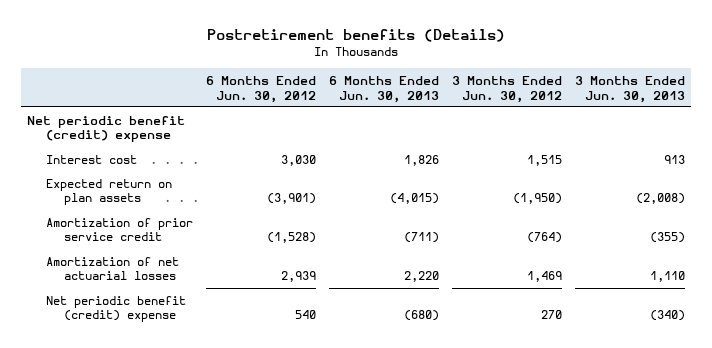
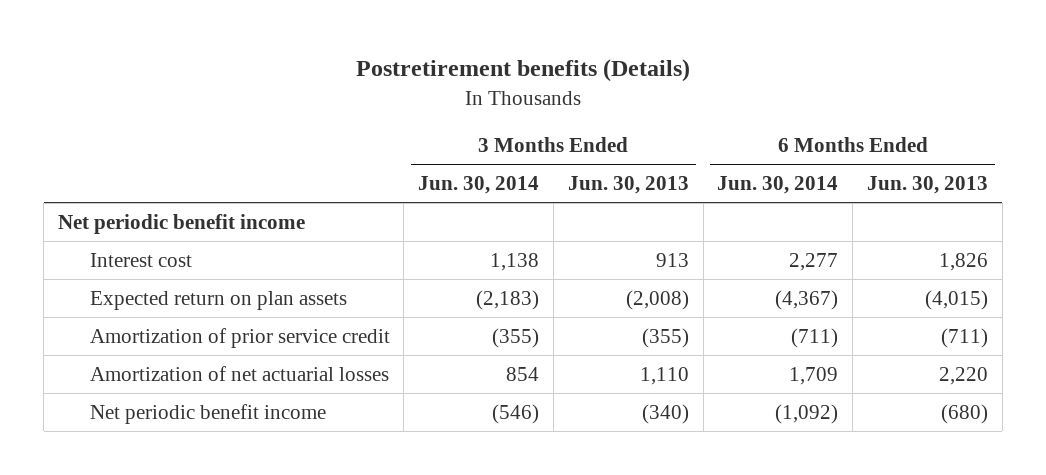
- | 6 Months Ended Jun. 30, 2012 | 6 Months Ended Jun. 30, 2013 | 3 Months Ended Jun. 30, 2012 | 3 Months Ended Jun. 30, 2013
+ | 3 Months Ended Jun. 30, 2014 | 3 Months Ended Jun. 30, 2013 | 6 Months Ended Jun. 30, 2014 | 6 Months Ended Jun. 30, 2013
- Net periodic benefit (credit) expense
+ Net periodic benefit income
- Net periodic benefit (credit) expense | 540 | (680) | 270 | (340)
+ Net periodic benefit income | (546) | (340) | (1,092) | (680)

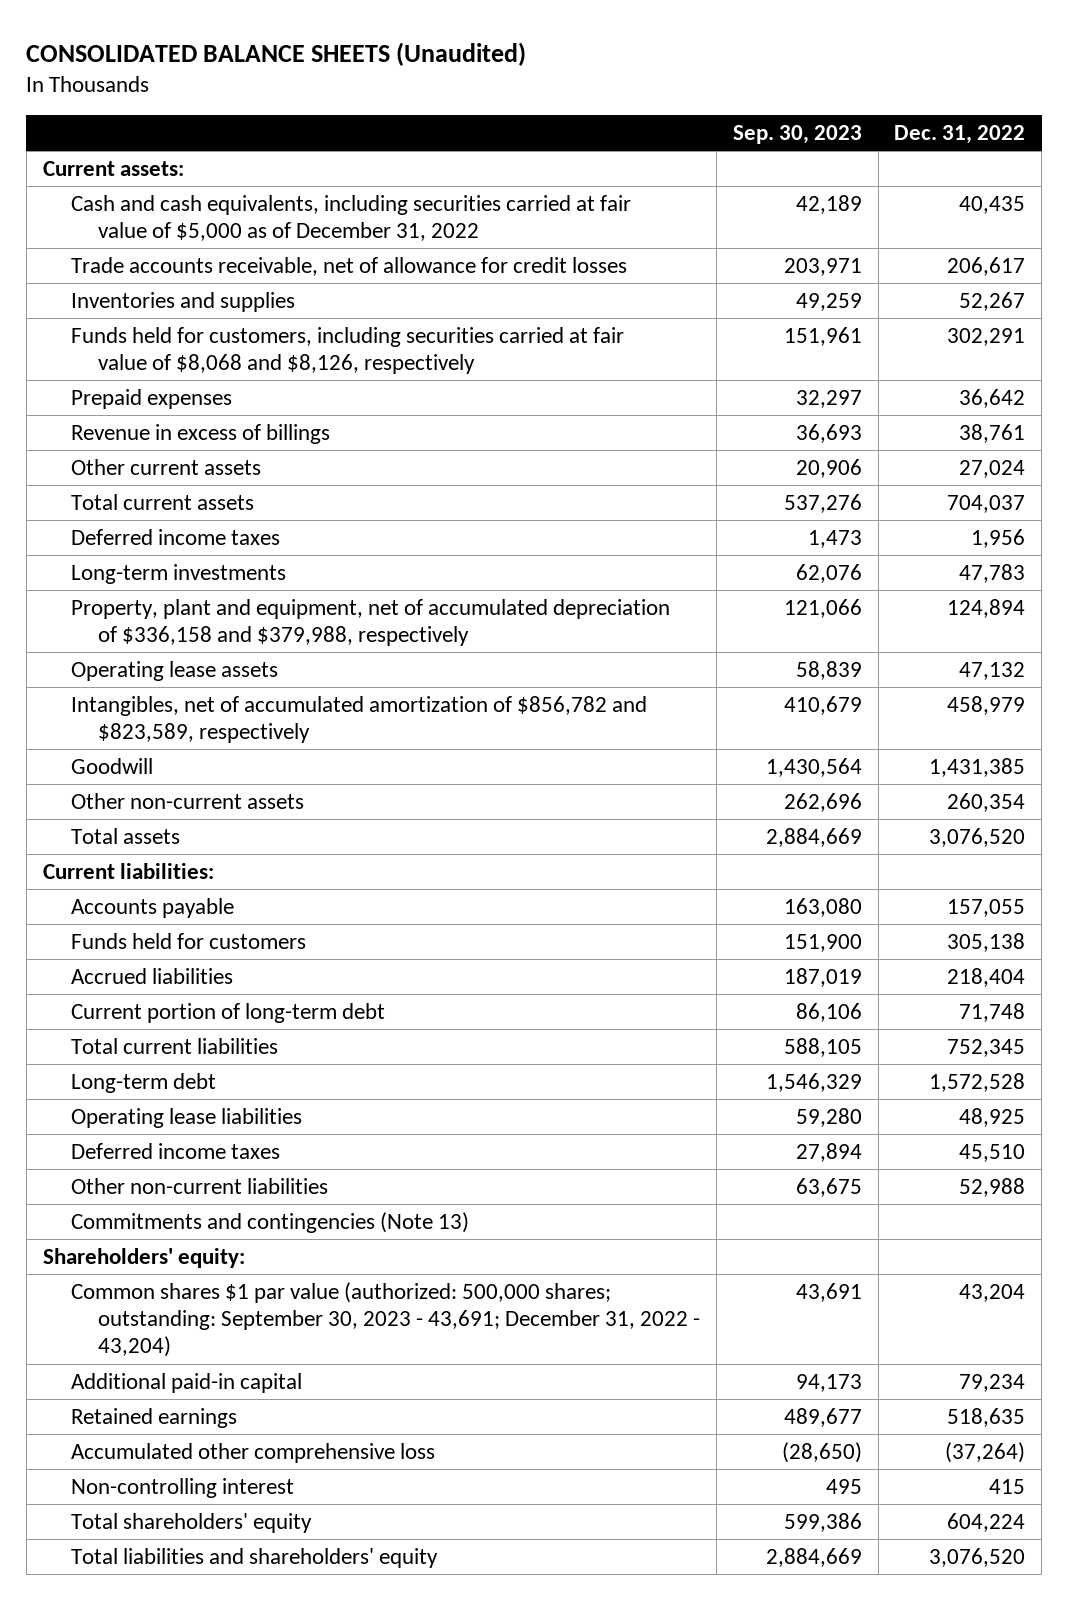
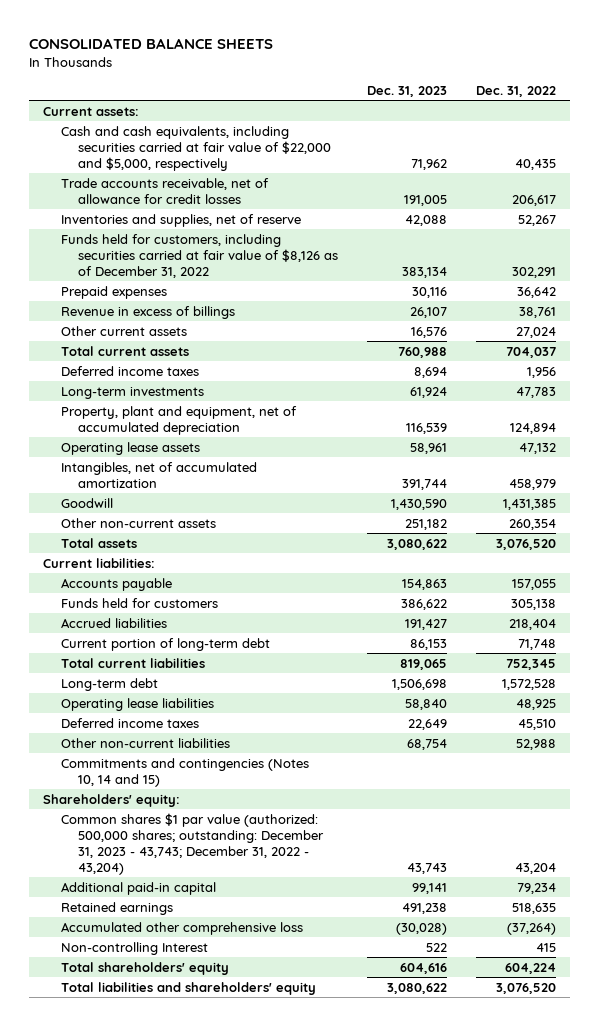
- CONSOLIDATED BALANCE SHEETS (Unaudited)
+ CONSOLIDATED BALANCE SHEETS
- | Sep. 30, 2023 | Dec. 31, 2022
+ | Dec. 31, 2023 | Dec. 31, 2022
- Cash and cash equivalents, including securities carried at fair value of $5,000 as of December 31, 2022 | 42,189 | 40,435
+ Cash and cash equivalents, including securities carried at fair value of $22,000 and $5,000, respectively | 71,962 | 40,435
- Inventories and supplies | 49,259 | 52,267
- Funds held for customers, including securities carried at fair value of $8,068 and $8,126, respectively | 151,961 | 302,291
+ Inventories and supplies, net of reserve | 42,088 | 52,267
+ Funds held for customers, including securities carried at fair value of $8,126 as of December 31, 2022 | 383,134 | 302,291
- Property, plant and equipment, net of accumulated depreciation of $336,158 and $379,988, respectively | 121,066 | 124,894
+ Property, plant and equipment, net of accumulated depreciation | 116,539 | 124,894
- Intangibles, net of accumulated amortization of $856,782 and $823,589, respectively | 410,679 | 458,979
+ Intangibles, net of accumulated amortization | 391,744 | 458,979
- Commitments and contingencies (Note 13)
+ Commitments and contingencies (Notes 10, 14 and 15)
- Common shares $1 par value (authorized: 500,000 shares; outstanding: September 30, 2023 - 43,691; December 31, 2022 - 43,204) | 43,691 | 43,204
+ Common shares $1 par value (authorized: 500,000 shares; outstanding: December 31, 2023 - 43,743; December 31, 2022 - 43,204) | 43,743 | 43,204
- Non-controlling interest | 495 | 415
+ Non-controlling Interest | 522 | 415

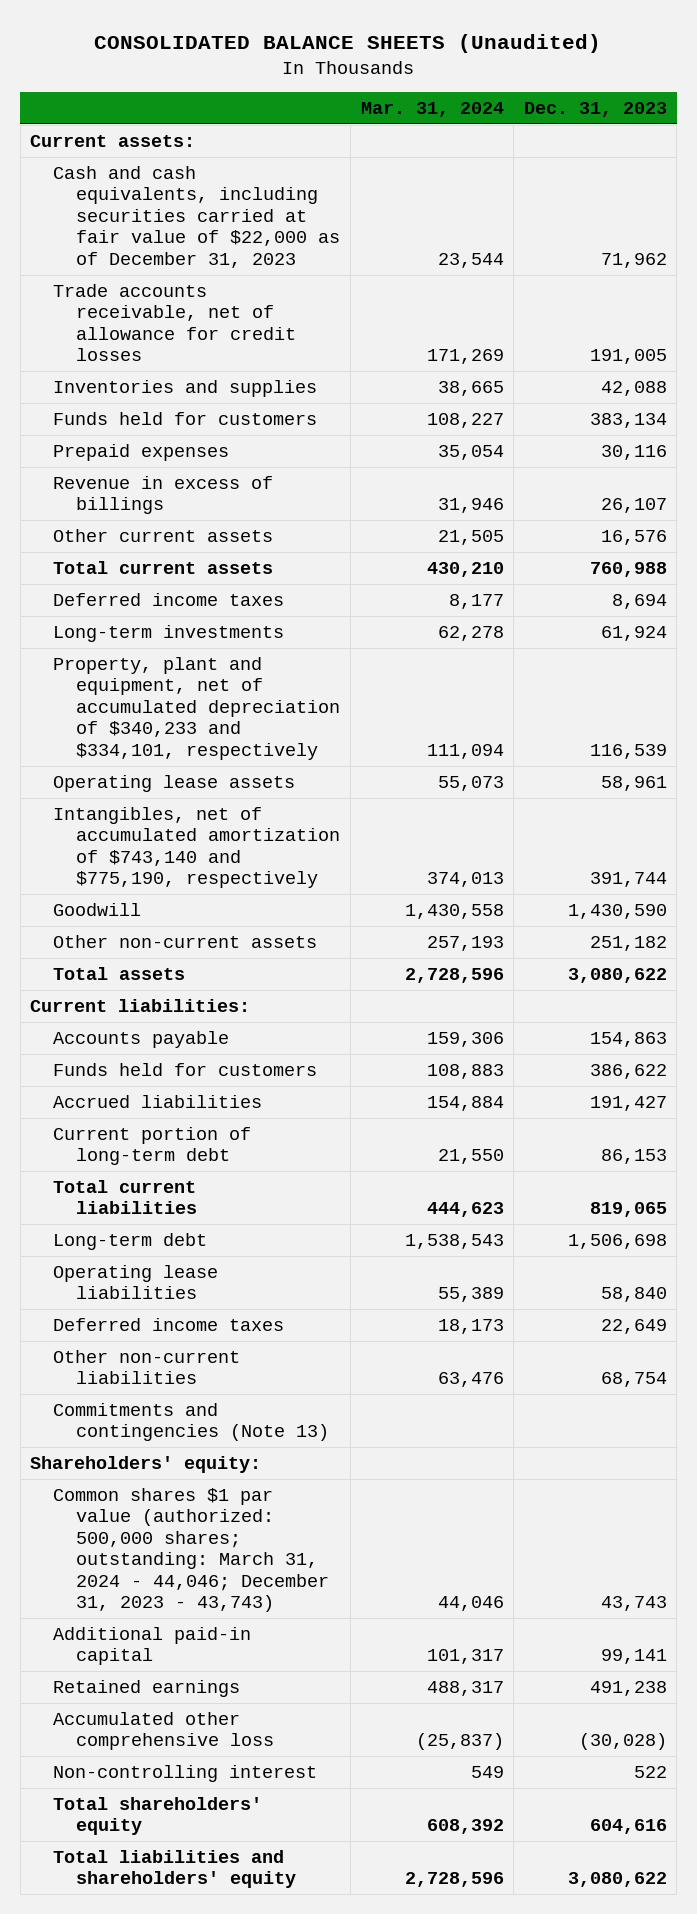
- CONSOLIDATED BALANCE SHEETS
+ CONSOLIDATED BALANCE SHEETS (Unaudited)
- | Dec. 31, 2023 | Dec. 31, 2022
+ | Mar. 31, 2024 | Dec. 31, 2023
- Cash and cash equivalents, including securities carried at fair value of $22,000 and $5,000, respectively | 71,962 | 40,435
+ Cash and cash equivalents, including securities carried at fair value of $22,000 as of December 31, 2023 | 23,544 | 71,962
- Inventories and supplies, net of reserve | 42,088 | 52,267
- Funds held for customers, including securities carried at fair value of $8,126 as of December 31, 2022 | 383,134 | 302,291
+ Inventories and supplies | 38,665 | 42,088
+ Funds held for customers | 108,227 | 383,134
- Property, plant and equipment, net of accumulated depreciation | 116,539 | 124,894
+ Property, plant and equipment, net of accumulated depreciation of $340,233 and $334,101, respectively | 111,094 | 116,539
- Intangibles, net of accumulated amortization | 391,744 | 458,979
+ Intangibles, net of accumulated amortization of $743,140 and $775,190, respectively | 374,013 | 391,744
- Commitments and contingencies (Notes 10, 14 and 15)
+ Commitments and contingencies (Note 13)
- Common shares $1 par value (authorized: 500,000 shares; outstanding: December 31, 2023 - 43,743; December 31, 2022 - 43,204) | 43,743 | 43,204
+ Common shares $1 par value (authorized: 500,000 shares; outstanding: March 31, 2024 - 44,046; December 31, 2023 - 43,743) | 44,046 | 43,743
- Non-controlling Interest | 522 | 415
+ Non-controlling interest | 549 | 522

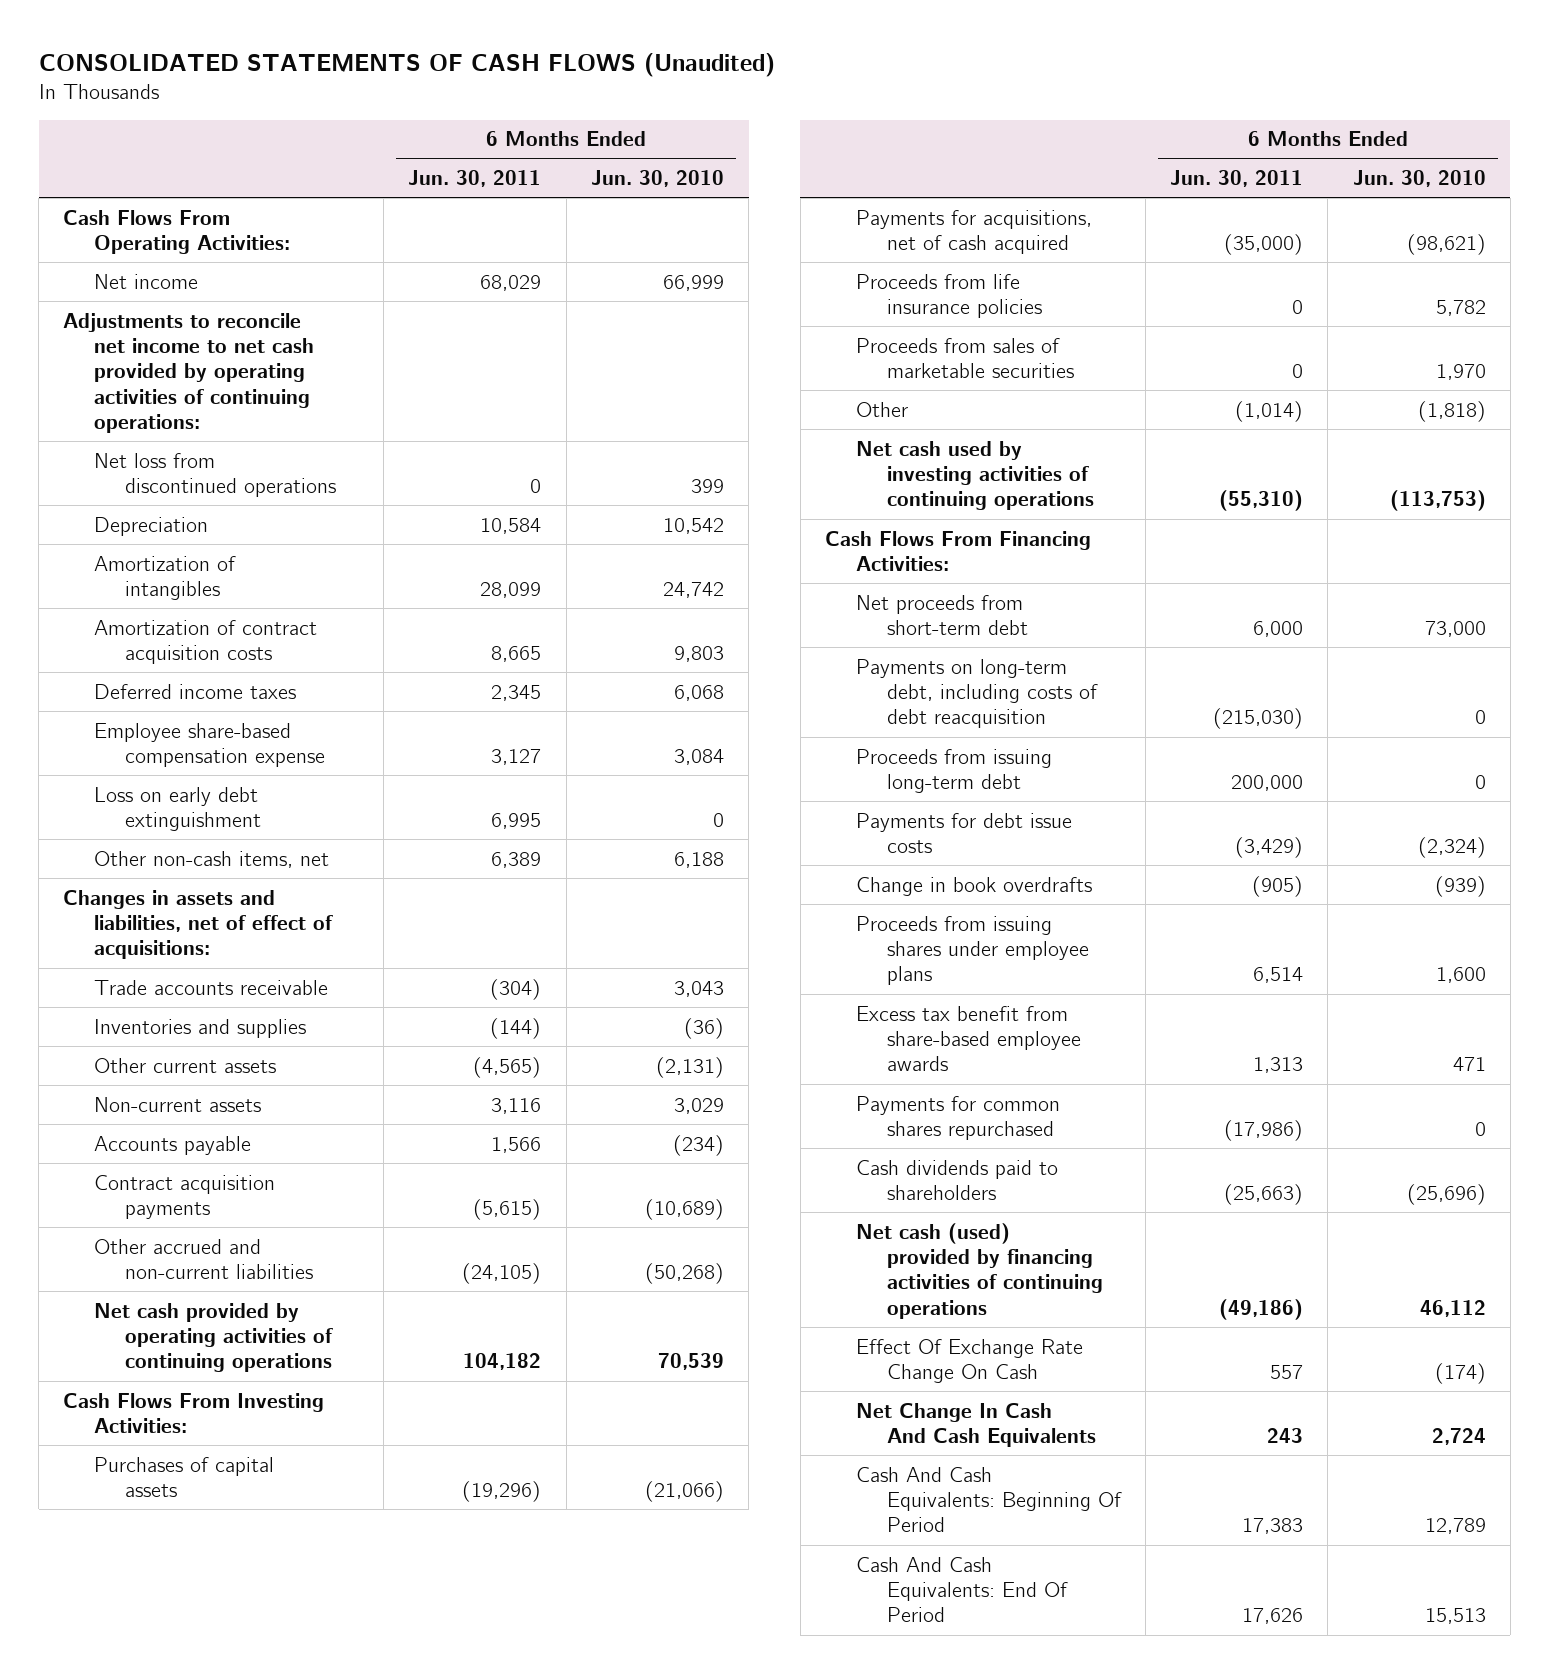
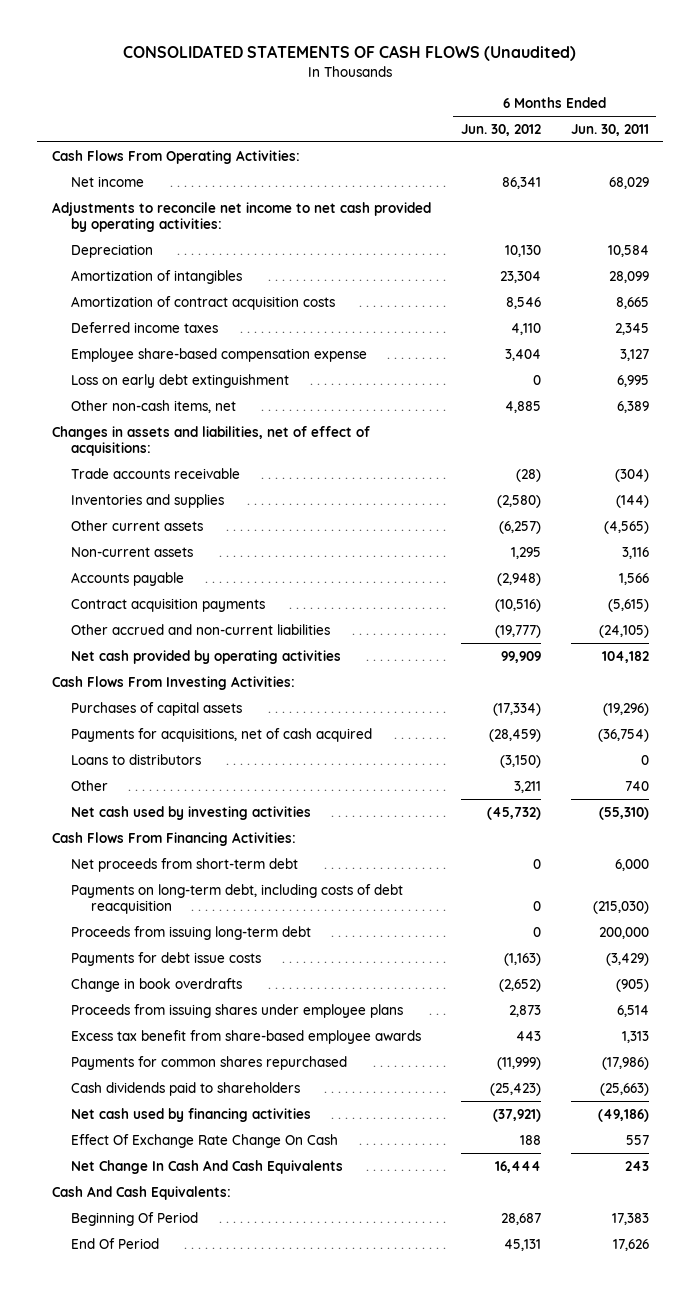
- | 6 Months Ended Jun. 30, 2011 | 6 Months Ended Jun. 30, 2010
+ | 6 Months Ended Jun. 30, 2012 | 6 Months Ended Jun. 30, 2011
- Adjustments to reconcile net income to net cash provided by operating activities of continuing operations:
- Net loss from discontinued operations | 0 | 399
+ Adjustments to reconcile net income to net cash provided by operating activities:
- Net cash provided by operating activities of continuing operations | 104,182 | 70,539
+ Net cash provided by operating activities | 99,909 | 104,182
- Payments for acquisitions, net of cash acquired | (35,000) | (98,621)
- Proceeds from life insurance policies | 0 | 5,782
- Proceeds from sales of marketable securities | 0 | 1,970
- Other | (1,014) | (1,818)
- Net cash used by investing activities of continuing operations | (55,310) | (113,753)
+ Payments for acquisitions, net of cash acquired | (28,459) | (36,754)
+ Loans to distributors | (3,150) | 0
+ Other | 3,211 | 740
+ Net cash used by investing activities | (45,732) | (55,310)
- Net cash (used) provided by financing activities of continuing operations | (49,186) | 46,112
+ Net cash used by financing activities | (37,921) | (49,186)
- Cash And Cash Equivalents: Beginning Of Period | 17,383 | 12,789
- Cash And Cash Equivalents: End Of Period | 17,626 | 15,513
+ Cash And Cash Equivalents:
+ Beginning Of Period | 28,687 | 17,383
+ End Of Period | 45,131 | 17,626

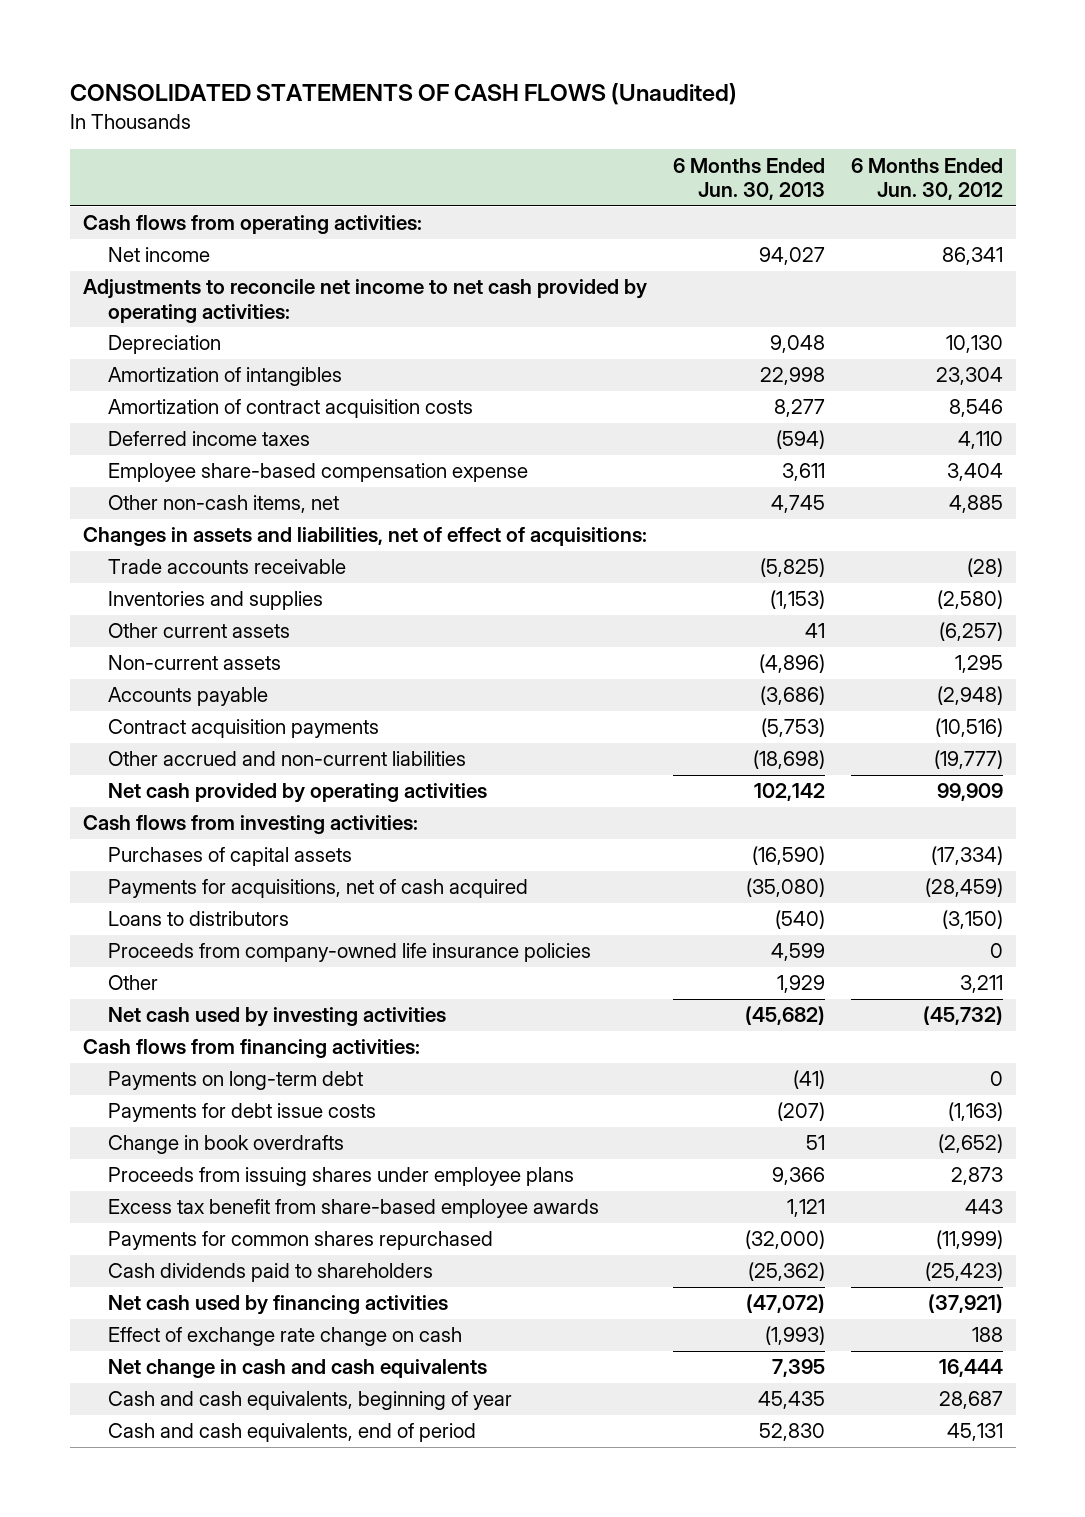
- | 6 Months Ended Jun. 30, 2012 | 6 Months Ended Jun. 30, 2011
+ | 6 Months Ended Jun. 30, 2013 | 6 Months Ended Jun. 30, 2012
- Cash Flows From Operating Activities:
+ Cash flows from operating activities:
- Loss on early debt extinguishment | 0 | 6,995
- Cash Flows From Investing Activities:
+ Cash flows from investing activities:
+ Proceeds from company-owned life insurance policies | 4,599 | 0
- Cash Flows From Financing Activities:
- Net proceeds from short-term debt | 0 | 6,000
- Payments on long-term debt, including costs of debt reacquisition | 0 | (215,030)
- Proceeds from issuing long-term debt | 0 | 200,000
+ Cash flows from financing activities:
+ Payments on long-term debt | (41) | 0
- Effect Of Exchange Rate Change On Cash | 188 | 557
- Net Change In Cash And Cash Equivalents | 16,444 | 243
- Cash And Cash Equivalents:
- Beginning Of Period | 28,687 | 17,383
- End Of Period | 45,131 | 17,626
+ Effect of exchange rate change on cash | (1,993) | 188
+ Net change in cash and cash equivalents | 7,395 | 16,444
+ Cash and cash equivalents, beginning of year | 45,435 | 28,687
+ Cash and cash equivalents, end of period | 52,830 | 45,131

